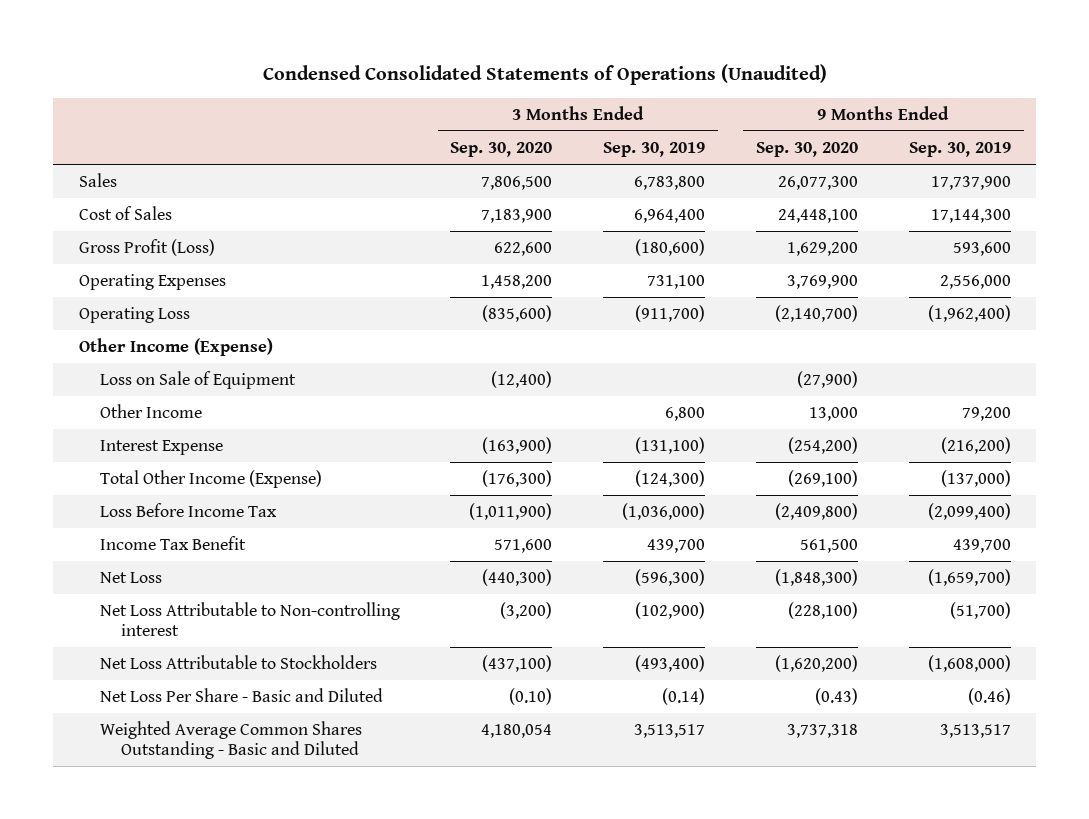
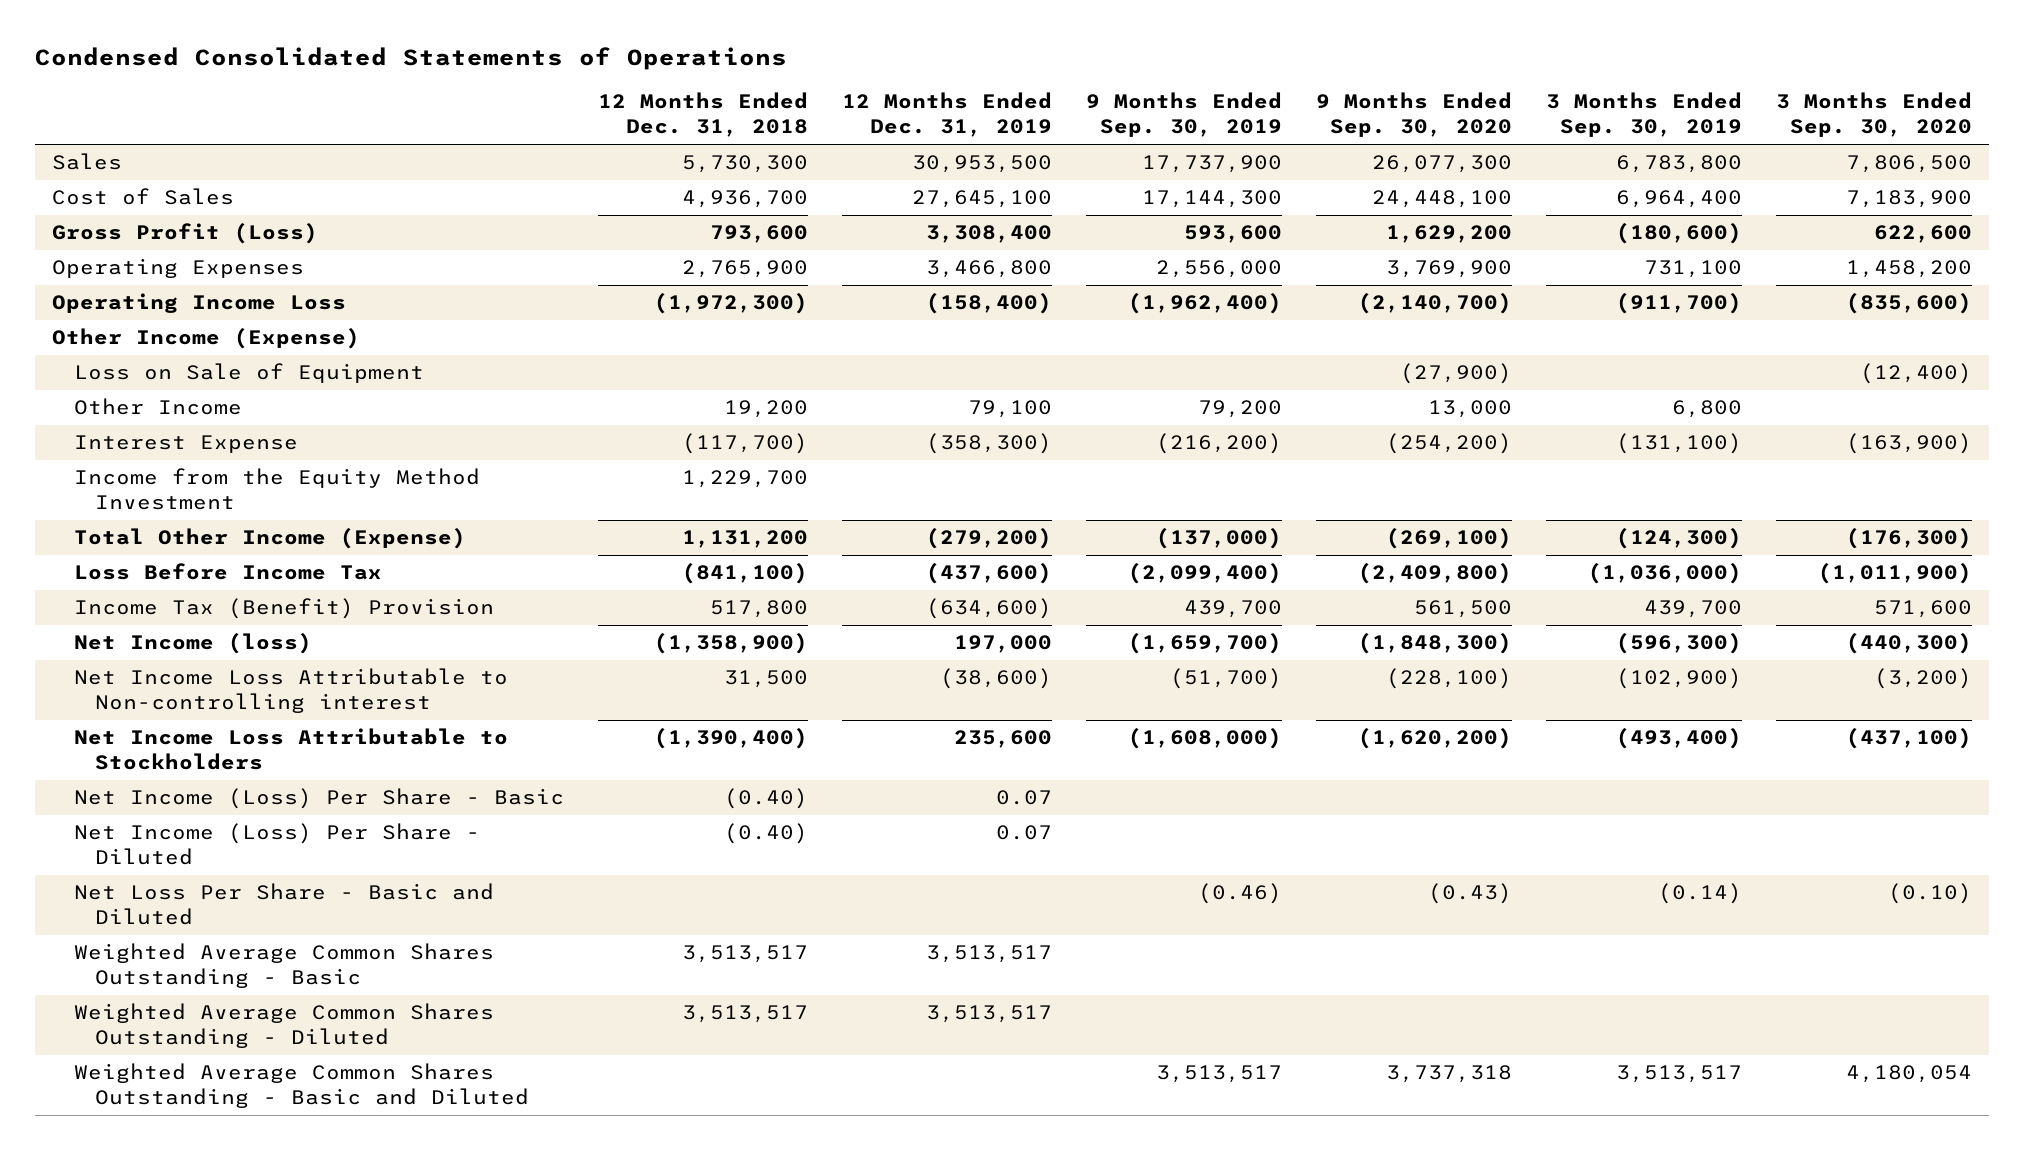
- Condensed Consolidated Statements of Operations (Unaudited)
+ Condensed Consolidated Statements of Operations
- | 3 Months Ended Sep. 30, 2020 | 3 Months Ended Sep. 30, 2019 | 9 Months Ended Sep. 30, 2020 | 9 Months Ended Sep. 30, 2019
+ | 12 Months Ended Dec. 31, 2018 | 12 Months Ended Dec. 31, 2019 | 9 Months Ended Sep. 30, 2019 | 9 Months Ended Sep. 30, 2020 | 3 Months Ended Sep. 30, 2019 | 3 Months Ended Sep. 30, 2020
- Operating Loss | (835,600) | (911,700) | (2,140,700) | (1,962,400)
+ Operating Income Loss | (1,972,300) | (158,400) | (1,962,400) | (2,140,700) | (911,700) | (835,600)
+ Income from the Equity Method Investment | 1,229,700 | | | | |
- Income Tax Benefit | 571,600 | 439,700 | 561,500 | 439,700
- Net Loss | (440,300) | (596,300) | (1,848,300) | (1,659,700)
- Net Loss Attributable to Non-controlling interest | (3,200) | (102,900) | (228,100) | (51,700)
- Net Loss Attributable to Stockholders | (437,100) | (493,400) | (1,620,200) | (1,608,000)
+ Income Tax (Benefit) Provision | 517,800 | (634,600) | 439,700 | 561,500 | 439,700 | 571,600
+ Net Income (loss) | (1,358,900) | 197,000 | (1,659,700) | (1,848,300) | (596,300) | (440,300)
+ Net Income Loss Attributable to Non-controlling interest | 31,500 | (38,600) | (51,700) | (228,100) | (102,900) | (3,200)
+ Net Income Loss Attributable to Stockholders | (1,390,400) | 235,600 | (1,608,000) | (1,620,200) | (493,400) | (437,100)
+ Net Income (Loss) Per Share - Basic | (0.40) | 0.07 | | | |
+ Net Income (Loss) Per Share - Diluted | (0.40) | 0.07 | | | |
+ Weighted Average Common Shares Outstanding - Basic | 3,513,517 | 3,513,517 | | | |
+ Weighted Average Common Shares Outstanding - Diluted | 3,513,517 | 3,513,517 | | | |

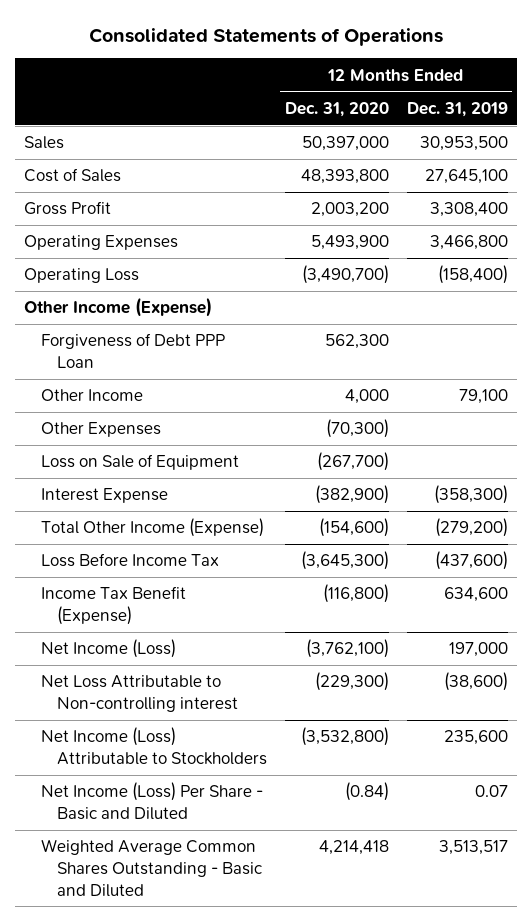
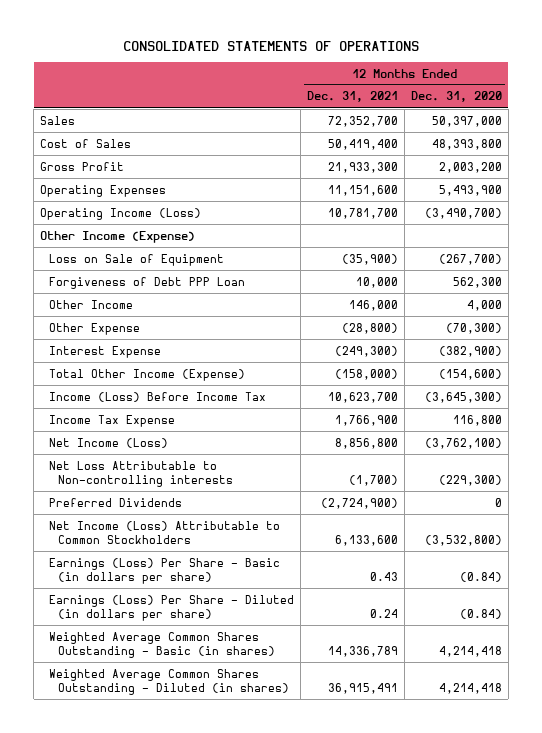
- Consolidated Statements of Operations
+ CONSOLIDATED STATEMENTS OF OPERATIONS
- | 12 Months Ended Dec. 31, 2020 | 12 Months Ended Dec. 31, 2019
+ | 12 Months Ended Dec. 31, 2021 | 12 Months Ended Dec. 31, 2020
- Operating Loss | (3,490,700) | (158,400)
+ Operating Income (Loss) | 10,781,700 | (3,490,700)
moved up: Loss on Sale of Equipment | (35,900) | (267,700)
- Other Expenses | (70,300) |
+ Other Expense | (28,800) | (70,300)
- Loss Before Income Tax | (3,645,300) | (437,600)
- Income Tax Benefit (Expense) | (116,800) | 634,600
+ Income (Loss) Before Income Tax | 10,623,700 | (3,645,300)
+ Income Tax Expense | 1,766,900 | 116,800
- Net Loss Attributable to Non-controlling interest | (229,300) | (38,600)
- Net Income (Loss) Attributable to Stockholders | (3,532,800) | 235,600
- Net Income (Loss) Per Share - Basic and Diluted | (0.84) | 0.07
- Weighted Average Common Shares Outstanding - Basic and Diluted | 4,214,418 | 3,513,517
+ Net Loss Attributable to Non-controlling interests | (1,700) | (229,300)
+ Preferred Dividends | (2,724,900) | 0
+ Net Income (Loss) Attributable to Common Stockholders | 6,133,600 | (3,532,800)
+ Earnings (Loss) Per Share - Basic (in dollars per share) | 0.43 | (0.84)
+ Earnings (Loss) Per Share - Diluted (in dollars per share) | 0.24 | (0.84)
+ Weighted Average Common Shares Outstanding - Basic (in shares) | 14,336,789 | 4,214,418
+ Weighted Average Common Shares Outstanding - Diluted (in shares) | 36,915,491 | 4,214,418

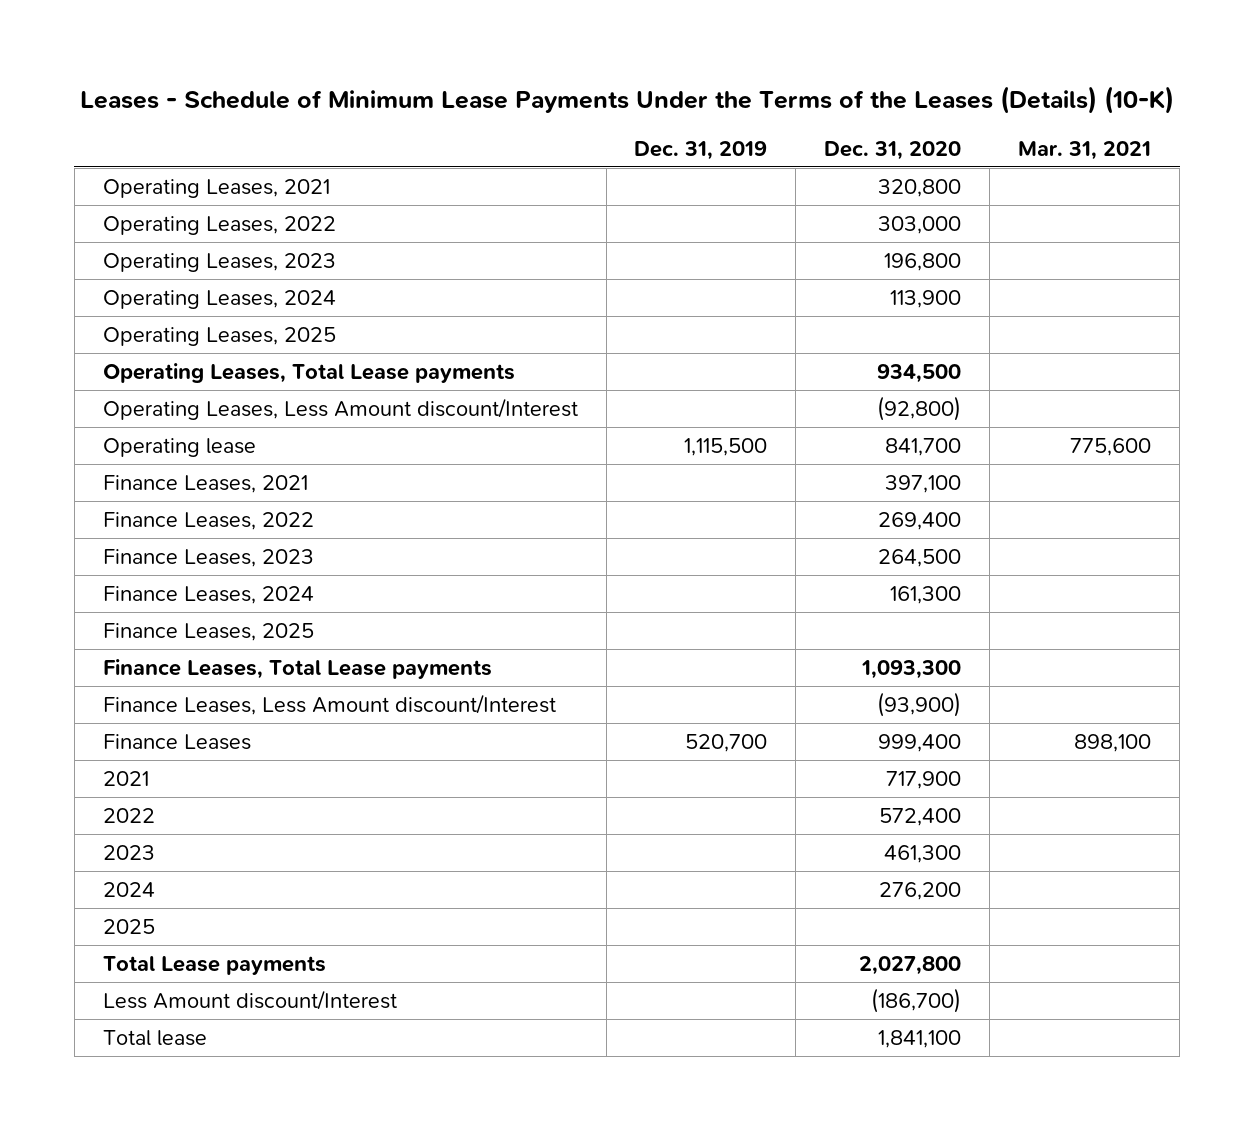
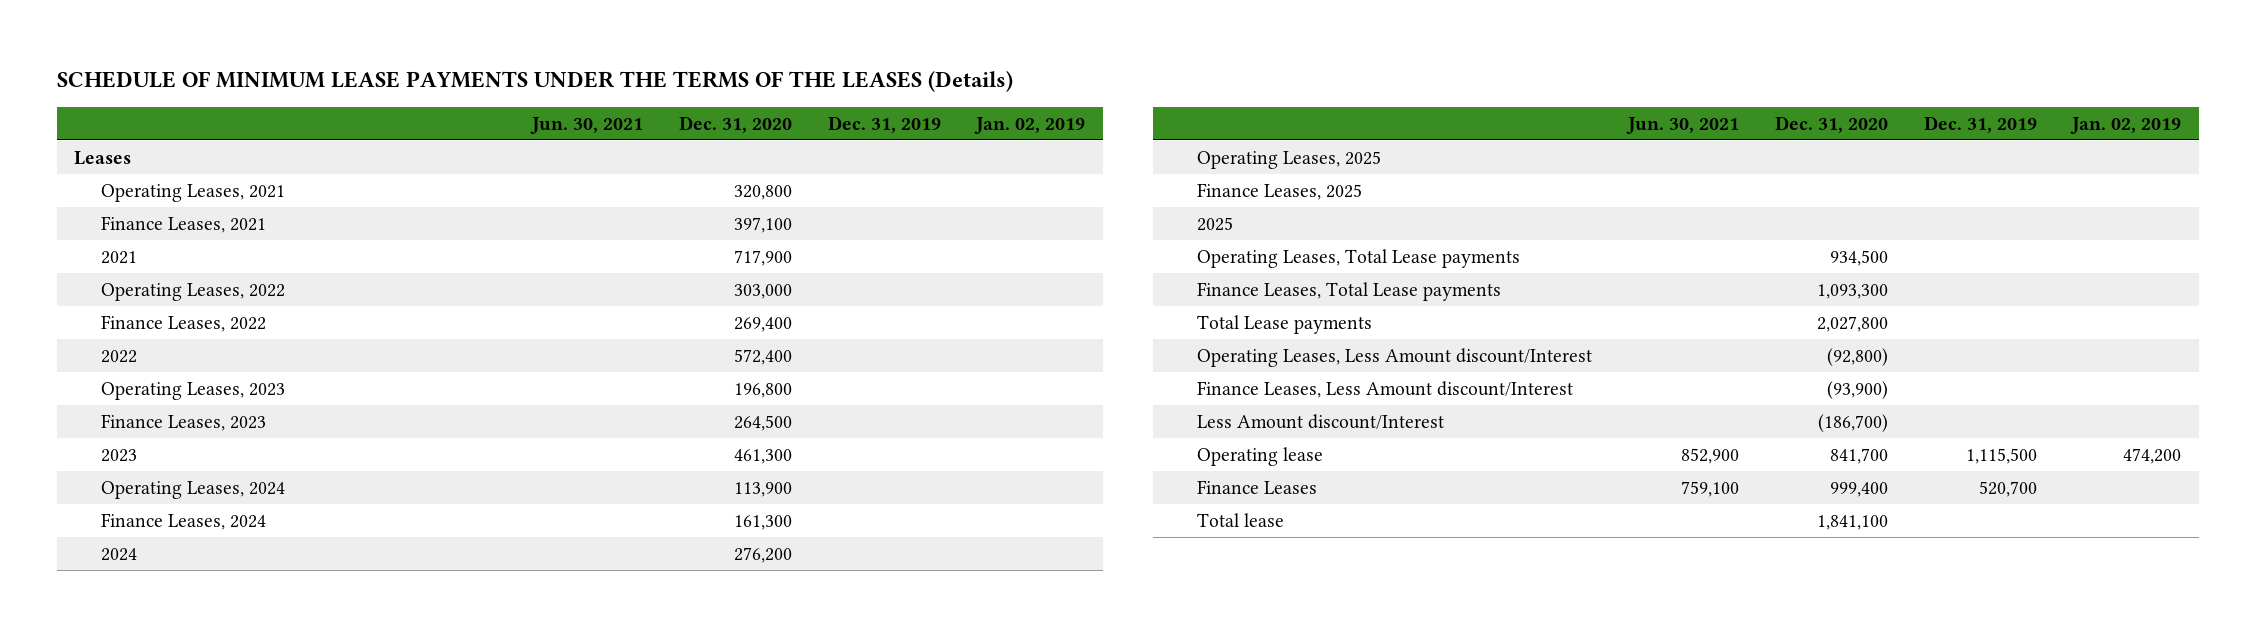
- Leases - Schedule of Minimum Lease Payments Under the Terms of the Leases (Details) (10-K)
+ SCHEDULE OF MINIMUM LEASE PAYMENTS UNDER THE TERMS OF THE LEASES (Details)
- | Dec. 31, 2019 | Dec. 31, 2020 | Mar. 31, 2021
+ | Jun. 30, 2021 | Dec. 31, 2020 | Dec. 31, 2019 | Jan. 02, 2019
+ Leases
moved down: Operating Leases, 2022 | | 303,000 | |
moved down: Finance Leases, 2022 | | 269,400 | |
moved down: Operating Leases, 2023 | | 196,800 | |
moved down: Finance Leases, 2023 | | 264,500 | |
moved down: Operating Leases, 2024 | | 113,900 | |
moved down: Finance Leases, 2024 | | 161,300 | |
moved down: Operating Leases, 2025
moved down: Finance Leases, 2025
moved down: Operating Leases, Total Lease payments | | 934,500 | |
moved down: Finance Leases, Total Lease payments | | 1,093,300 | |
moved down: Operating Leases, Less Amount discount/Interest | | (92,800) | |
moved down: Finance Leases, Less Amount discount/Interest | | (93,900) | |
moved down: Operating lease | 852,900 | 841,700 | 1,115,500 | 474,200
moved down: Finance Leases | 759,100 | 999,400 | 520,700 |

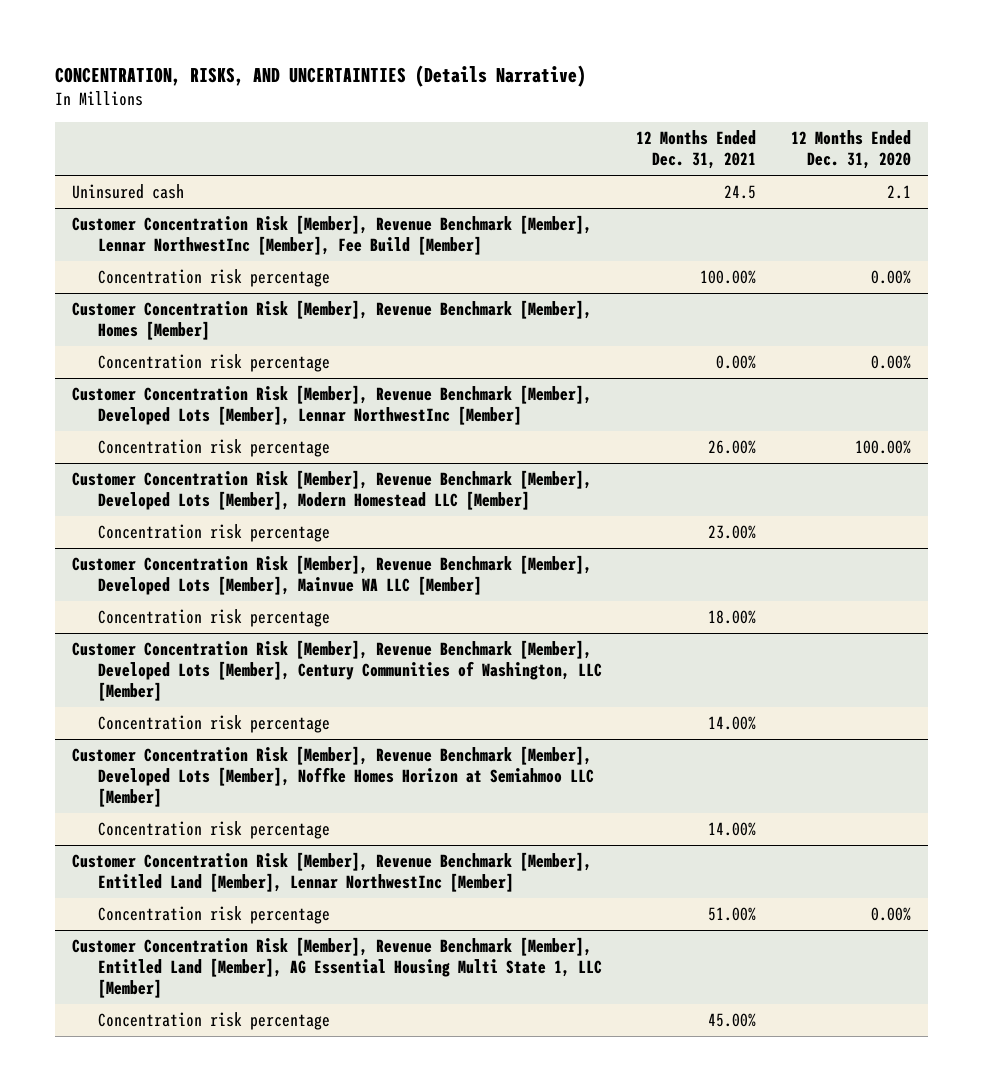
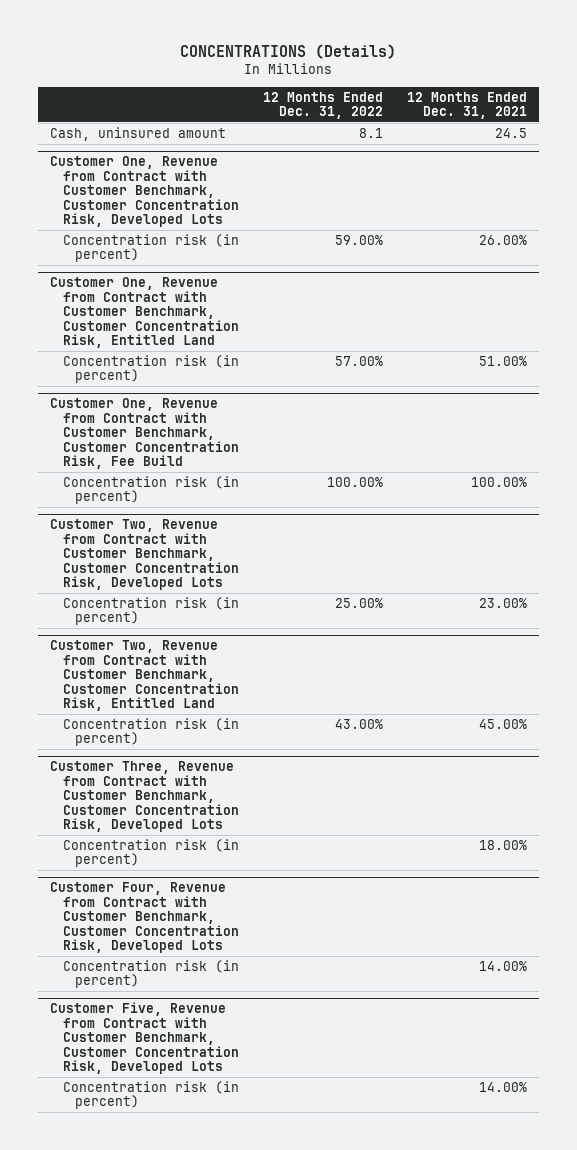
- CONCENTRATION, RISKS, AND UNCERTAINTIES (Details Narrative)
+ CONCENTRATIONS (Details)
- | 12 Months Ended Dec. 31, 2021 | 12 Months Ended Dec. 31, 2020
+ | 12 Months Ended Dec. 31, 2022 | 12 Months Ended Dec. 31, 2021
- Uninsured cash | 24.5 | 2.1
- Customer Concentration Risk [Member], Revenue Benchmark [Member], Lennar NorthwestInc [Member], Fee Build [Member]
- Concentration risk percentage | 100.00% | 0.00%
- Customer Concentration Risk [Member], Revenue Benchmark [Member], Homes [Member]
- Concentration risk percentage | 0.00% | 0.00%
- Customer Concentration Risk [Member], Revenue Benchmark [Member], Developed Lots [Member], Lennar NorthwestInc [Member]
- Concentration risk percentage | 26.00% | 100.00%
- Customer Concentration Risk [Member], Revenue Benchmark [Member], Developed Lots [Member], Modern Homestead LLC [Member]
- Concentration risk percentage | 23.00% |
- Customer Concentration Risk [Member], Revenue Benchmark [Member], Developed Lots [Member], Mainvue WA LLC [Member]
- Concentration risk percentage | 18.00% |
- Customer Concentration Risk [Member], Revenue Benchmark [Member], Developed Lots [Member], Century Communities of Washington, LLC [Member]
- Concentration risk percentage | 14.00% |
- Customer Concentration Risk [Member], Revenue Benchmark [Member], Developed Lots [Member], Noffke Homes Horizon at Semiahmoo LLC [Member]
- Concentration risk percentage | 14.00% |
- Customer Concentration Risk [Member], Revenue Benchmark [Member], Entitled Land [Member], Lennar NorthwestInc [Member]
- Concentration risk percentage | 51.00% | 0.00%
- Customer Concentration Risk [Member], Revenue Benchmark [Member], Entitled Land [Member], AG Essential Housing Multi State 1, LLC [Member]
- Concentration risk percentage | 45.00% |
+ Cash, uninsured amount | 8.1 | 24.5
+ Customer One, Revenue from Contract with Customer Benchmark, Customer Concentration Risk, Developed Lots
+ Concentration risk (in percent) | 59.00% | 26.00%
+ Customer One, Revenue from Contract with Customer Benchmark, Customer Concentration Risk, Entitled Land
+ Concentration risk (in percent) | 57.00% | 51.00%
+ Customer One, Revenue from Contract with Customer Benchmark, Customer Concentration Risk, Fee Build
+ Concentration risk (in percent) | 100.00% | 100.00%
+ Customer Two, Revenue from Contract with Customer Benchmark, Customer Concentration Risk, Developed Lots
+ Concentration risk (in percent) | 25.00% | 23.00%
+ Customer Two, Revenue from Contract with Customer Benchmark, Customer Concentration Risk, Entitled Land
+ Concentration risk (in percent) | 43.00% | 45.00%
+ Customer Three, Revenue from Contract with Customer Benchmark, Customer Concentration Risk, Developed Lots
+ Concentration risk (in percent) | | 18.00%
+ Customer Four, Revenue from Contract with Customer Benchmark, Customer Concentration Risk, Developed Lots
+ Concentration risk (in percent) | | 14.00%
+ Customer Five, Revenue from Contract with Customer Benchmark, Customer Concentration Risk, Developed Lots
+ Concentration risk (in percent) | | 14.00%

